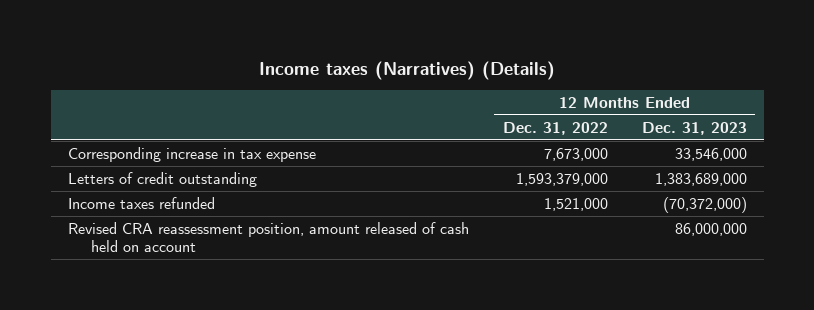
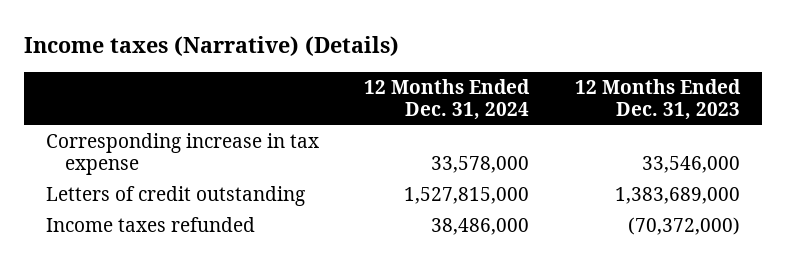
- Income taxes (Narratives) (Details)
+ Income taxes (Narrative) (Details)
- | 12 Months Ended Dec. 31, 2022 | 12 Months Ended Dec. 31, 2023
+ | 12 Months Ended Dec. 31, 2024 | 12 Months Ended Dec. 31, 2023
- Revised CRA reassessment position, amount released of cash held on account | | 86,000,000

